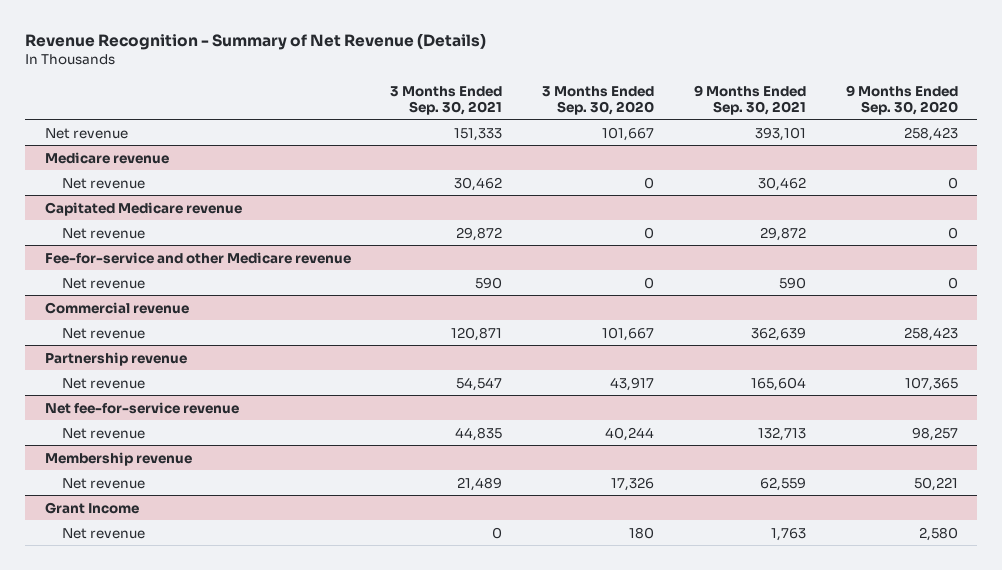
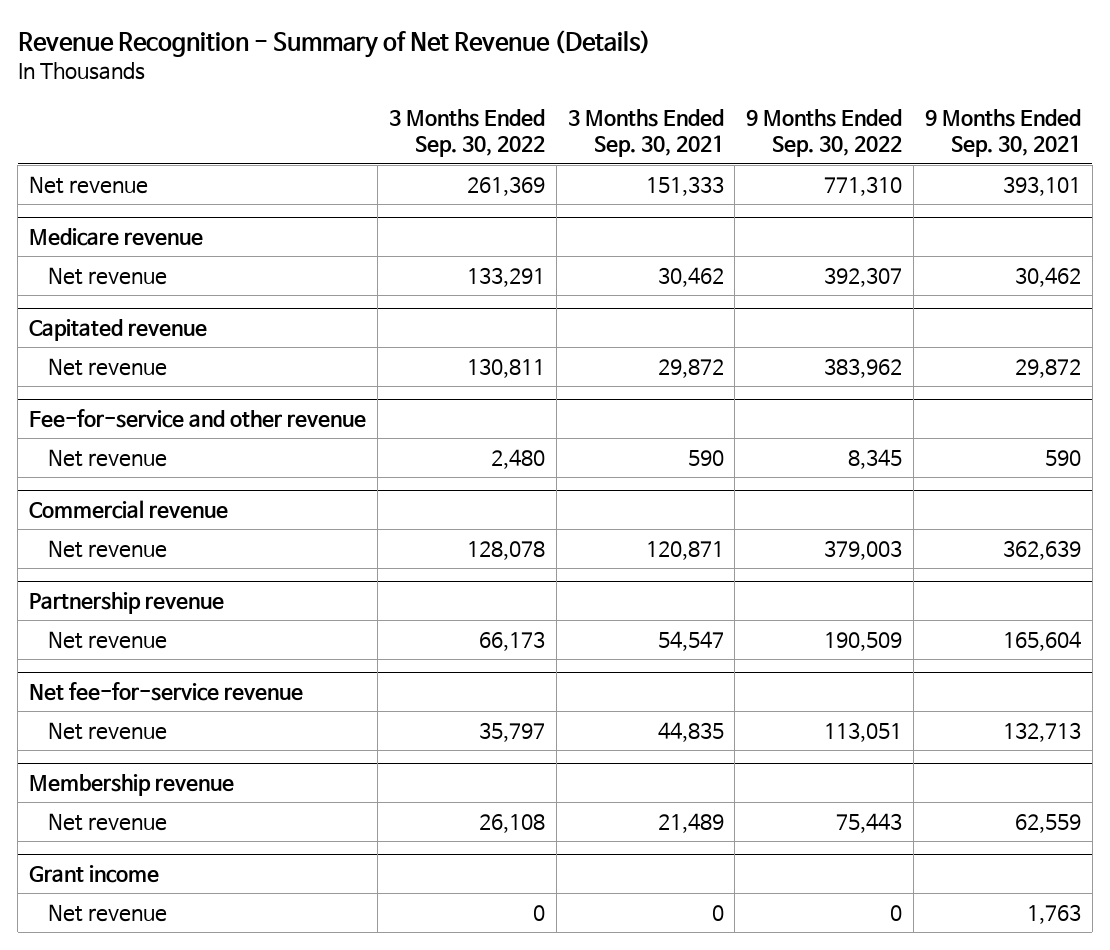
- | 3 Months Ended Sep. 30, 2021 | 3 Months Ended Sep. 30, 2020 | 9 Months Ended Sep. 30, 2021 | 9 Months Ended Sep. 30, 2020
+ | 3 Months Ended Sep. 30, 2022 | 3 Months Ended Sep. 30, 2021 | 9 Months Ended Sep. 30, 2022 | 9 Months Ended Sep. 30, 2021
- Capitated Medicare revenue
+ Capitated revenue
- Fee-for-service and other Medicare revenue
+ Fee-for-service and other revenue
- Grant Income
+ Grant income

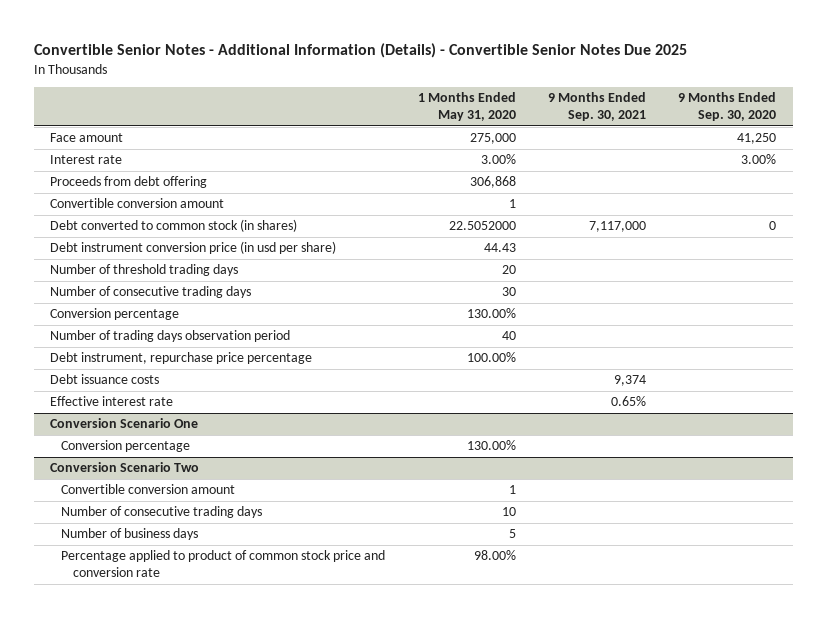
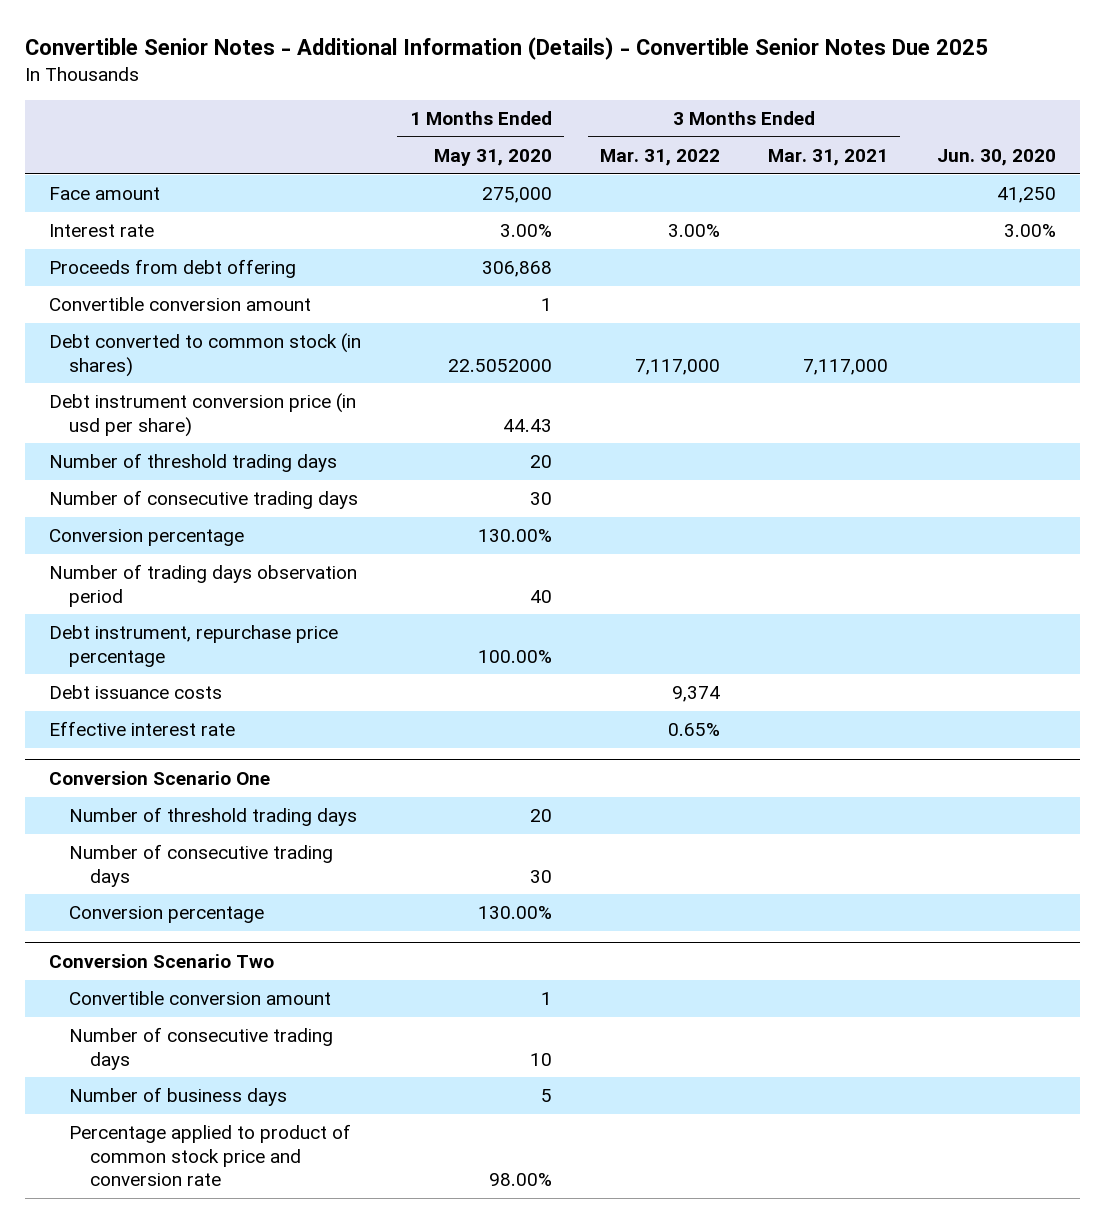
- | 1 Months Ended May 31, 2020 | 9 Months Ended Sep. 30, 2021 | 9 Months Ended Sep. 30, 2020
+ | 1 Months Ended May 31, 2020 | 3 Months Ended Mar. 31, 2022 | 3 Months Ended Mar. 31, 2021 | Jun. 30, 2020
@ Conversion Scenario One
+ Number of threshold trading days | 20 | | |
+ Number of consecutive trading days | 30 | | |

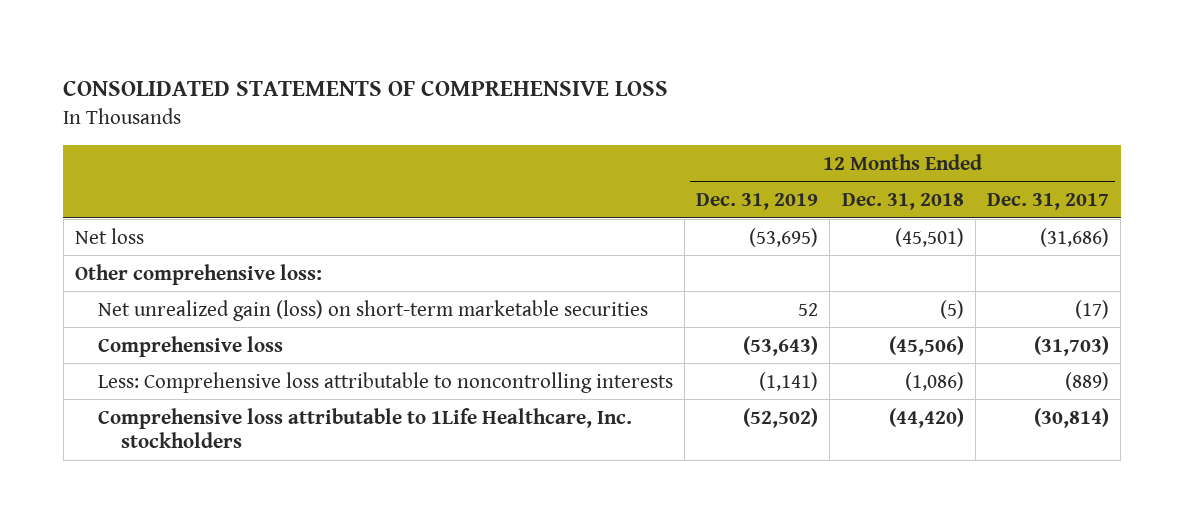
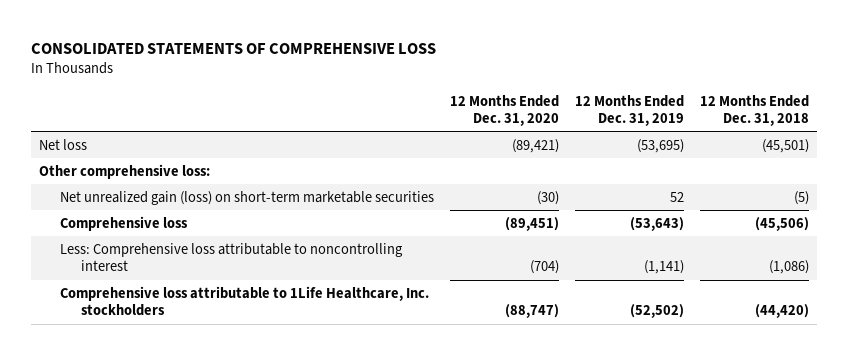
- | 12 Months Ended Dec. 31, 2019 | 12 Months Ended Dec. 31, 2018 | 12 Months Ended Dec. 31, 2017
+ | 12 Months Ended Dec. 31, 2020 | 12 Months Ended Dec. 31, 2019 | 12 Months Ended Dec. 31, 2018
- Less: Comprehensive loss attributable to noncontrolling interests | (1,141) | (1,086) | (889)
+ Less: Comprehensive loss attributable to noncontrolling interest | (704) | (1,141) | (1,086)

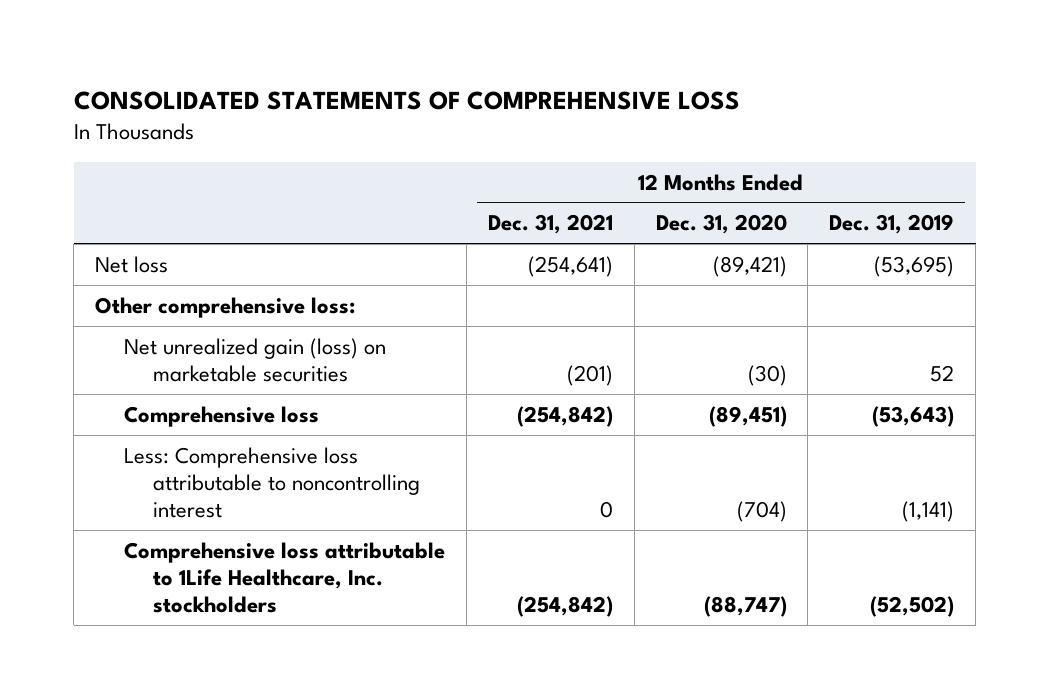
- | 12 Months Ended Dec. 31, 2020 | 12 Months Ended Dec. 31, 2019 | 12 Months Ended Dec. 31, 2018
+ | 12 Months Ended Dec. 31, 2021 | 12 Months Ended Dec. 31, 2020 | 12 Months Ended Dec. 31, 2019
- Net unrealized gain (loss) on short-term marketable securities | (30) | 52 | (5)
+ Net unrealized gain (loss) on marketable securities | (201) | (30) | 52

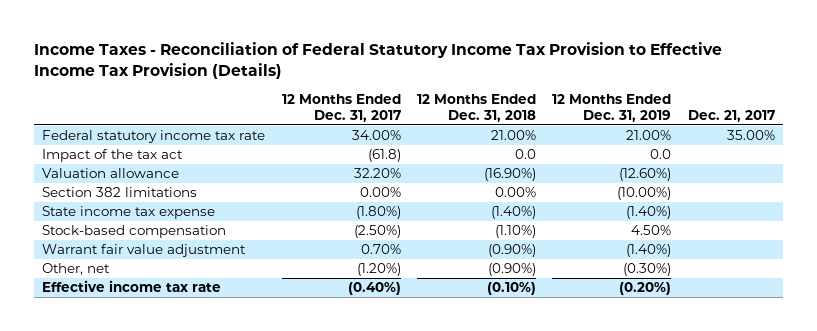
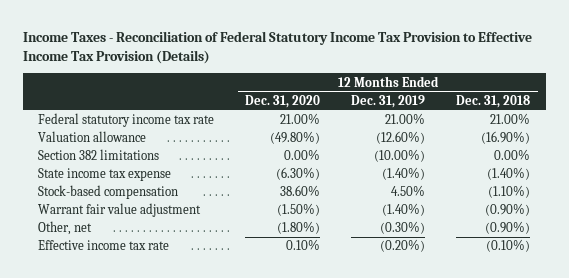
- | 12 Months Ended Dec. 31, 2017 | 12 Months Ended Dec. 31, 2018 | 12 Months Ended Dec. 31, 2019 | Dec. 21, 2017
+ | 12 Months Ended Dec. 31, 2020 | 12 Months Ended Dec. 31, 2019 | 12 Months Ended Dec. 31, 2018
- Impact of the tax act | (61.8) | 0.0 | 0.0 |

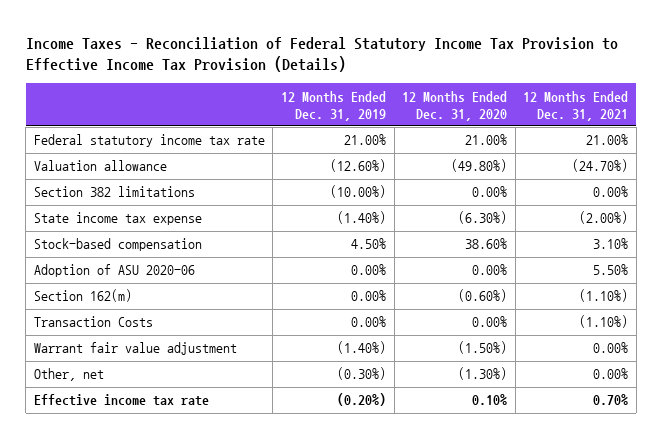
- | 12 Months Ended Dec. 31, 2020 | 12 Months Ended Dec. 31, 2019 | 12 Months Ended Dec. 31, 2018
+ | 12 Months Ended Dec. 31, 2019 | 12 Months Ended Dec. 31, 2020 | 12 Months Ended Dec. 31, 2021
+ Adoption of ASU 2020-06 | 0.00% | 0.00% | 5.50%
+ Section 162(m) | 0.00% | (0.60%) | (1.10%)
+ Transaction Costs | 0.00% | 0.00% | (1.10%)
- Other, net | (1.80%) | (0.30%) | (0.90%)
+ Other, net | (0.30%) | (1.30%) | 0.00%

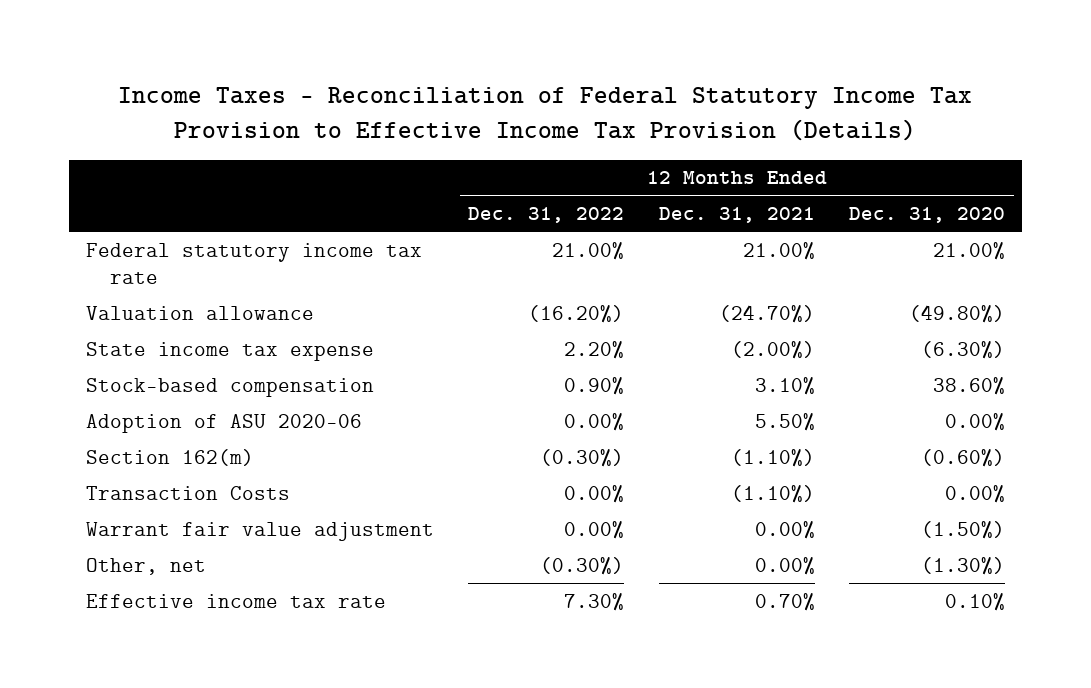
- | 12 Months Ended Dec. 31, 2019 | 12 Months Ended Dec. 31, 2020 | 12 Months Ended Dec. 31, 2021
+ | 12 Months Ended Dec. 31, 2022 | 12 Months Ended Dec. 31, 2021 | 12 Months Ended Dec. 31, 2020
- Section 382 limitations | (10.00%) | 0.00% | 0.00%

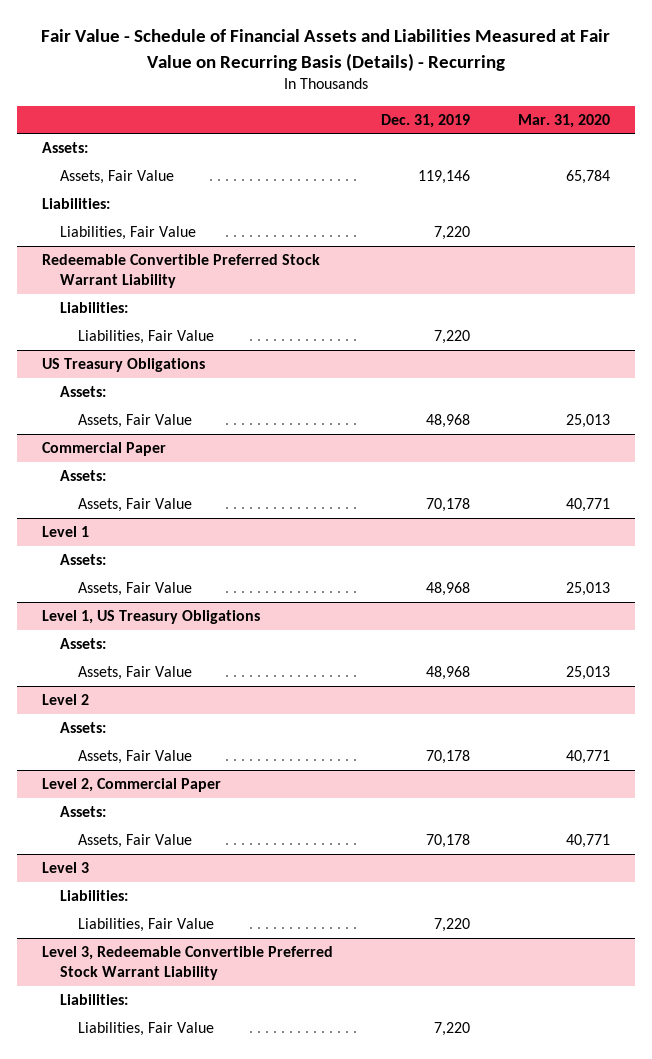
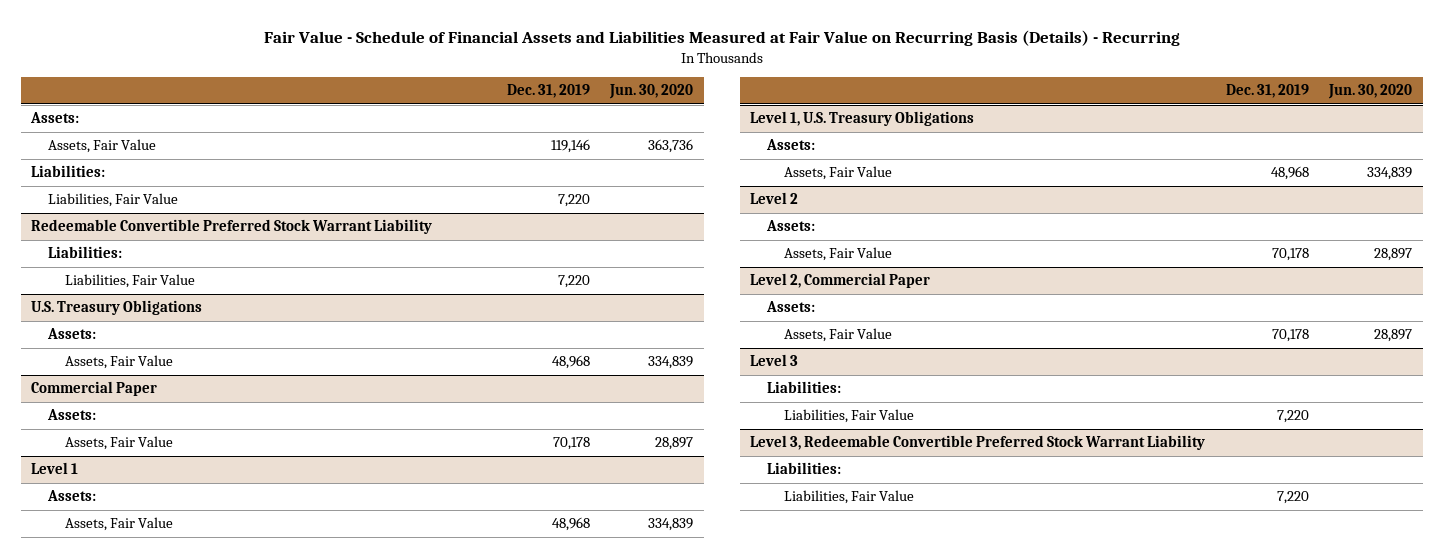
- | Dec. 31, 2019 | Mar. 31, 2020
+ | Dec. 31, 2019 | Jun. 30, 2020
- US Treasury Obligations
+ U.S. Treasury Obligations
- Level 1, US Treasury Obligations
+ Level 1, U.S. Treasury Obligations

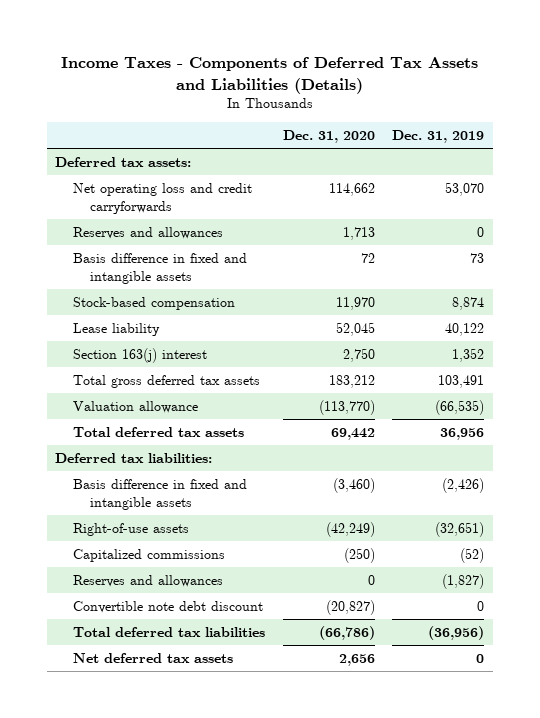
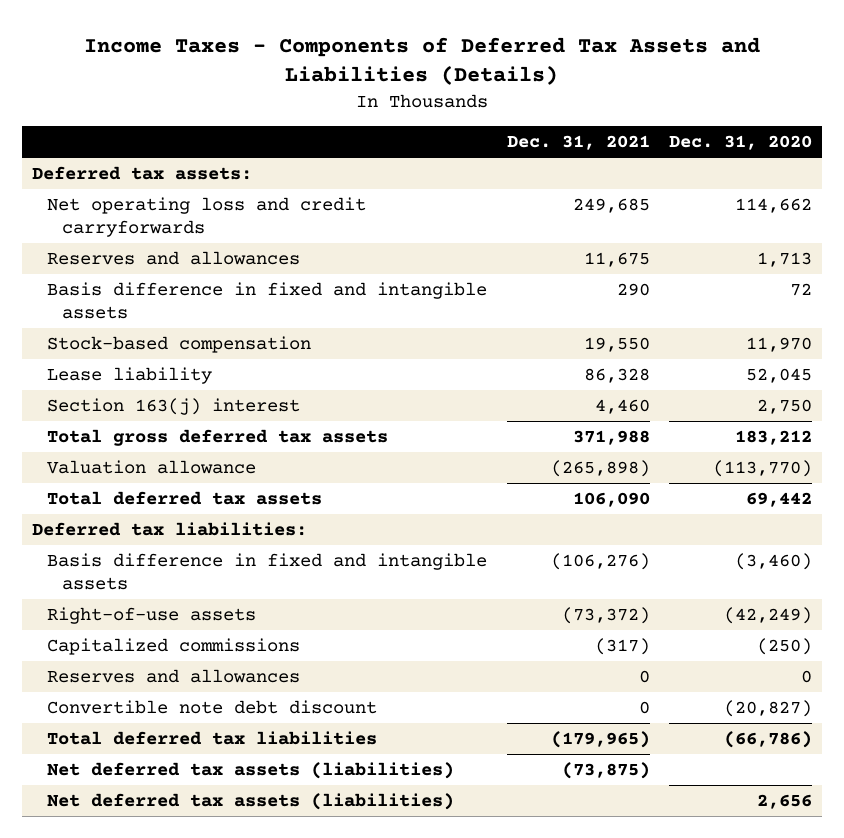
- | Dec. 31, 2020 | Dec. 31, 2019
+ | Dec. 31, 2021 | Dec. 31, 2020
- Net deferred tax assets | 2,656 | 0
+ Net deferred tax assets (liabilities) | (73,875) |
+ Net deferred tax assets (liabilities) | | 2,656

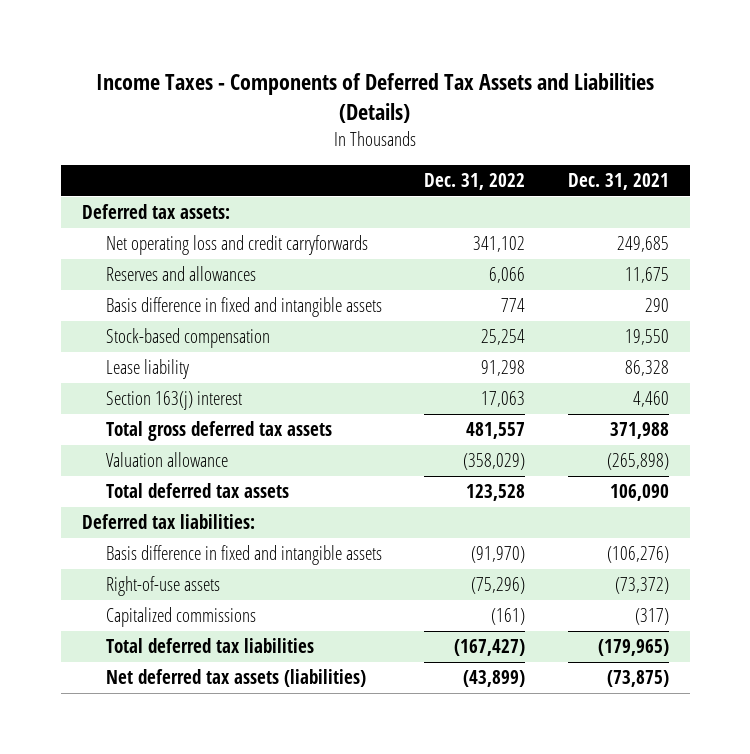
- | Dec. 31, 2021 | Dec. 31, 2020
+ | Dec. 31, 2022 | Dec. 31, 2021
- Reserves and allowances | 0 | 0
- Convertible note debt discount | 0 | (20,827)
- Net deferred tax assets (liabilities) | | 2,656

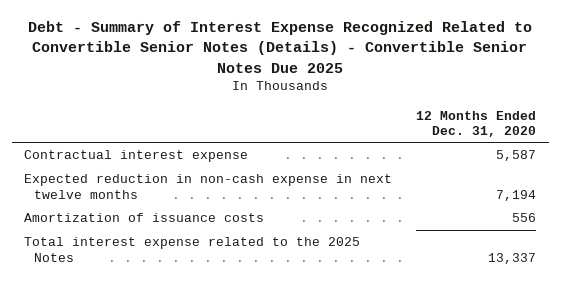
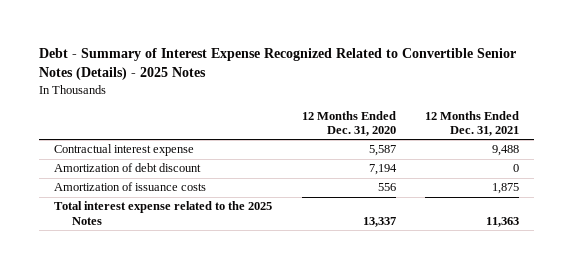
- Debt - Summary of Interest Expense Recognized Related to Convertible Senior Notes (Details) - Convertible Senior Notes Due 2025
+ Debt - Summary of Interest Expense Recognized Related to Convertible Senior Notes (Details) - 2025 Notes
- | 12 Months Ended Dec. 31, 2020
+ | 12 Months Ended Dec. 31, 2020 | 12 Months Ended Dec. 31, 2021
- Expected reduction in non-cash expense in next twelve months | 7,194
+ Amortization of debt discount | 7,194 | 0

